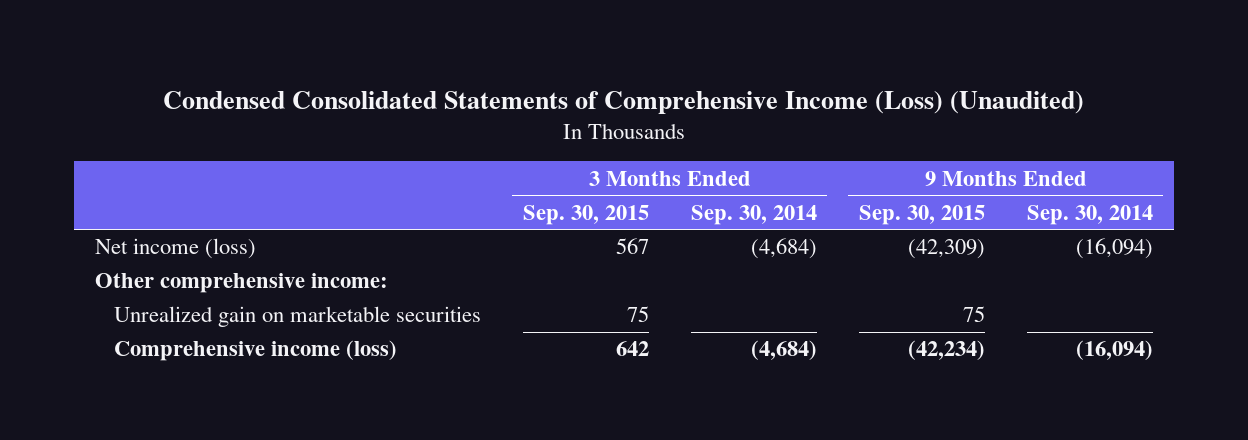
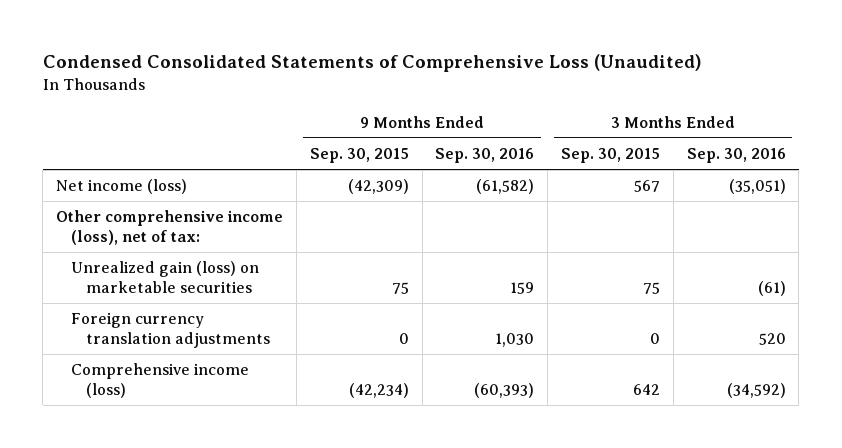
- Condensed Consolidated Statements of Comprehensive Income (Loss) (Unaudited)
+ Condensed Consolidated Statements of Comprehensive Loss (Unaudited)
- | 3 Months Ended Sep. 30, 2015 | 3 Months Ended Sep. 30, 2014 | 9 Months Ended Sep. 30, 2015 | 9 Months Ended Sep. 30, 2014
+ | 9 Months Ended Sep. 30, 2015 | 9 Months Ended Sep. 30, 2016 | 3 Months Ended Sep. 30, 2015 | 3 Months Ended Sep. 30, 2016
- Other comprehensive income:
- Unrealized gain on marketable securities | 75 | | 75 |
+ Other comprehensive income (loss), net of tax:
+ Unrealized gain (loss) on marketable securities | 75 | 159 | 75 | (61)
+ Foreign currency translation adjustments | 0 | 1,030 | 0 | 520

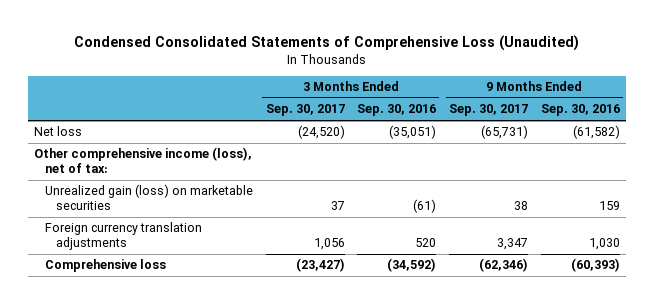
- | 9 Months Ended Sep. 30, 2015 | 9 Months Ended Sep. 30, 2016 | 3 Months Ended Sep. 30, 2015 | 3 Months Ended Sep. 30, 2016
+ | 3 Months Ended Sep. 30, 2017 | 3 Months Ended Sep. 30, 2016 | 9 Months Ended Sep. 30, 2017 | 9 Months Ended Sep. 30, 2016
- Net income (loss) | (42,309) | (61,582) | 567 | (35,051)
+ Net loss | (24,520) | (35,051) | (65,731) | (61,582)
- Comprehensive income (loss) | (42,234) | (60,393) | 642 | (34,592)
+ Comprehensive loss | (23,427) | (34,592) | (62,346) | (60,393)

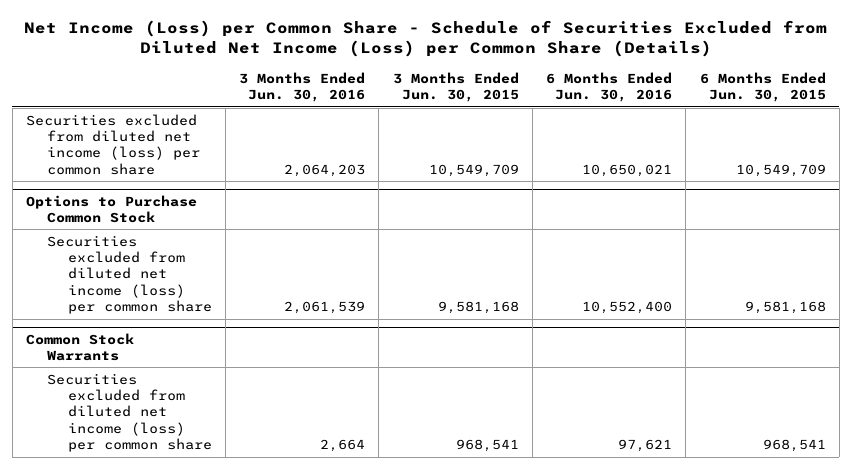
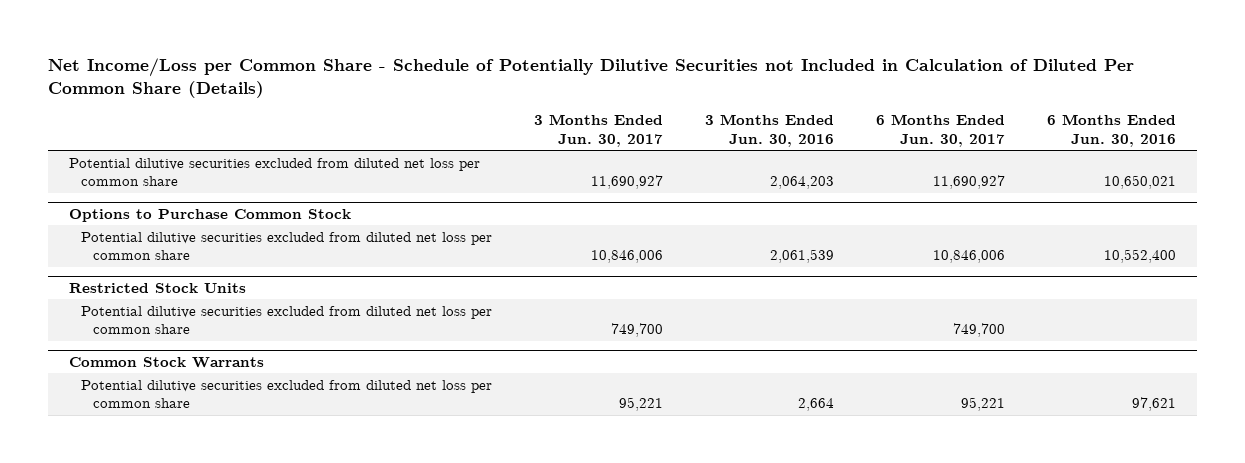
- Net Income (Loss) per Common Share - Schedule of Securities Excluded from Diluted Net Income (Loss) per Common Share (Details)
+ Net Income/Loss per Common Share - Schedule of Potentially Dilutive Securities not Included in Calculation of Diluted Per Common Share (Details)
- | 3 Months Ended Jun. 30, 2016 | 3 Months Ended Jun. 30, 2015 | 6 Months Ended Jun. 30, 2016 | 6 Months Ended Jun. 30, 2015
+ | 3 Months Ended Jun. 30, 2017 | 3 Months Ended Jun. 30, 2016 | 6 Months Ended Jun. 30, 2017 | 6 Months Ended Jun. 30, 2016
- Securities excluded from diluted net income (loss) per common share | 2,064,203 | 10,549,709 | 10,650,021 | 10,549,709
+ Potential dilutive securities excluded from diluted net loss per common share | 11,690,927 | 2,064,203 | 11,690,927 | 10,650,021
@ Options to Purchase Common Stock
- Securities excluded from diluted net income (loss) per common share | 2,061,539 | 9,581,168 | 10,552,400 | 9,581,168
+ Potential dilutive securities excluded from diluted net loss per common share | 10,846,006 | 2,061,539 | 10,846,006 | 10,552,400
+ Restricted Stock Units
+ Potential dilutive securities excluded from diluted net loss per common share | 749,700 | | 749,700 |
@ Common Stock Warrants
- Securities excluded from diluted net income (loss) per common share | 2,664 | 968,541 | 97,621 | 968,541
+ Potential dilutive securities excluded from diluted net loss per common share | 95,221 | 2,664 | 95,221 | 97,621

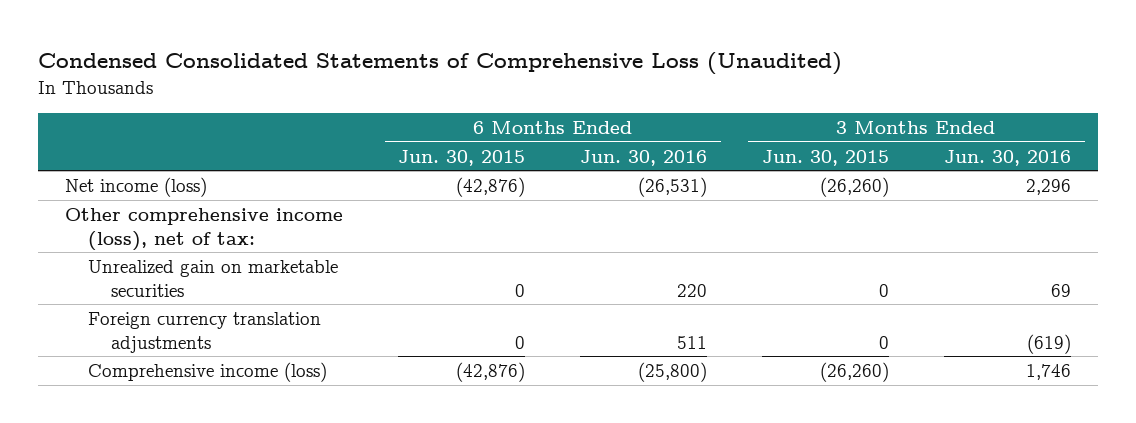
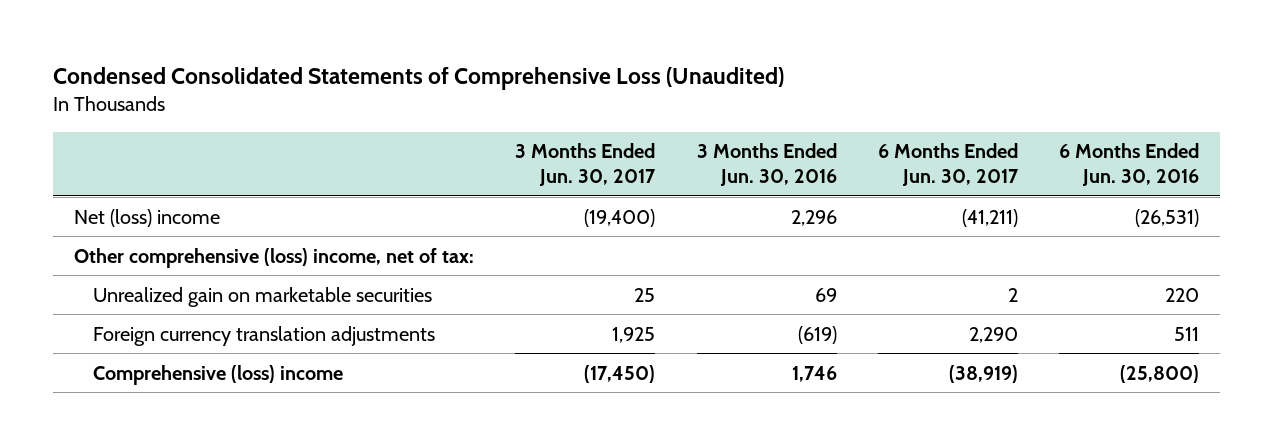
- | 6 Months Ended Jun. 30, 2015 | 6 Months Ended Jun. 30, 2016 | 3 Months Ended Jun. 30, 2015 | 3 Months Ended Jun. 30, 2016
+ | 3 Months Ended Jun. 30, 2017 | 3 Months Ended Jun. 30, 2016 | 6 Months Ended Jun. 30, 2017 | 6 Months Ended Jun. 30, 2016
- Net income (loss) | (42,876) | (26,531) | (26,260) | 2,296
- Other comprehensive income (loss), net of tax:
+ Net (loss) income | (19,400) | 2,296 | (41,211) | (26,531)
+ Other comprehensive (loss) income, net of tax:
- Comprehensive income (loss) | (42,876) | (25,800) | (26,260) | 1,746
+ Comprehensive (loss) income | (17,450) | 1,746 | (38,919) | (25,800)

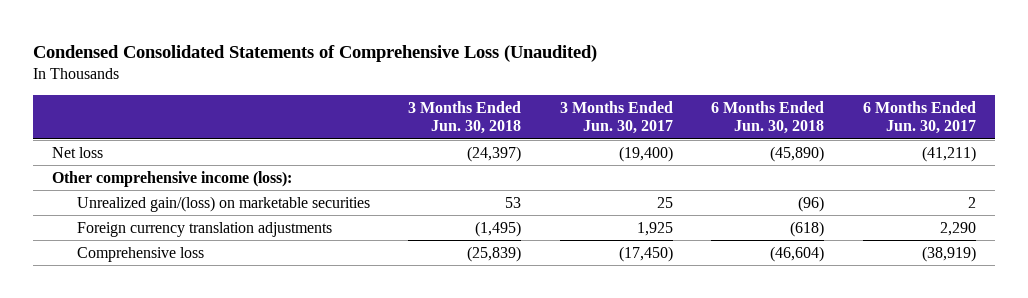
- | 3 Months Ended Jun. 30, 2017 | 3 Months Ended Jun. 30, 2016 | 6 Months Ended Jun. 30, 2017 | 6 Months Ended Jun. 30, 2016
+ | 3 Months Ended Jun. 30, 2018 | 3 Months Ended Jun. 30, 2017 | 6 Months Ended Jun. 30, 2018 | 6 Months Ended Jun. 30, 2017
- Net (loss) income | (19,400) | 2,296 | (41,211) | (26,531)
- Other comprehensive (loss) income, net of tax:
- Unrealized gain on marketable securities | 25 | 69 | 2 | 220
+ Net loss | (24,397) | (19,400) | (45,890) | (41,211)
+ Other comprehensive income (loss):
+ Unrealized gain/(loss) on marketable securities | 53 | 25 | (96) | 2
- Comprehensive (loss) income | (17,450) | 1,746 | (38,919) | (25,800)
+ Comprehensive loss | (25,839) | (17,450) | (46,604) | (38,919)

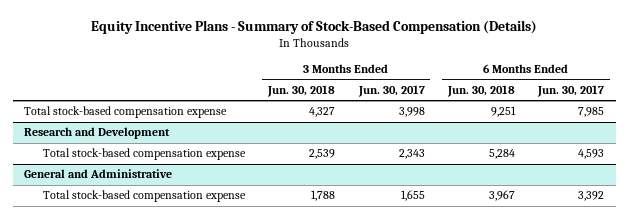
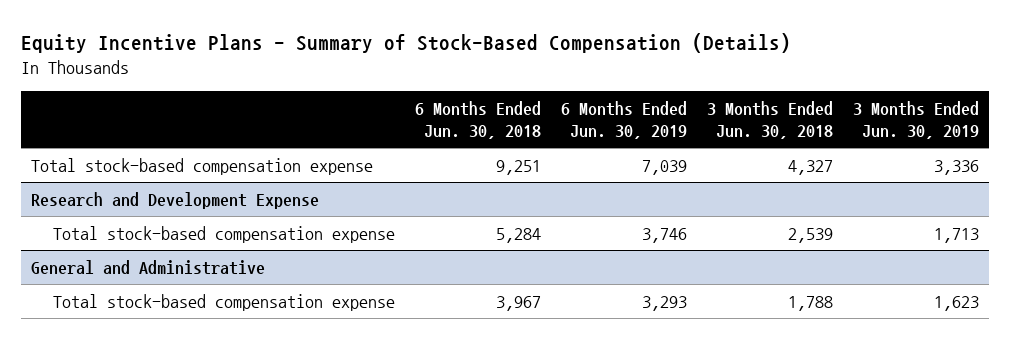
- | 3 Months Ended Jun. 30, 2018 | 3 Months Ended Jun. 30, 2017 | 6 Months Ended Jun. 30, 2018 | 6 Months Ended Jun. 30, 2017
+ | 6 Months Ended Jun. 30, 2018 | 6 Months Ended Jun. 30, 2019 | 3 Months Ended Jun. 30, 2018 | 3 Months Ended Jun. 30, 2019
- Research and Development
+ Research and Development Expense

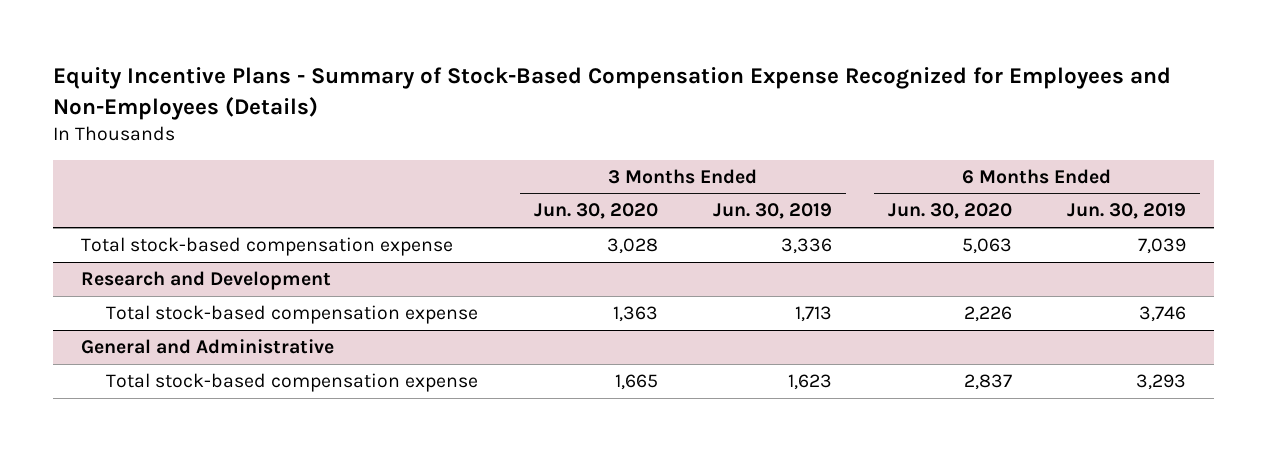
- Equity Incentive Plans - Summary of Stock-Based Compensation (Details)
+ Equity Incentive Plans - Summary of Stock-Based Compensation Expense Recognized for Employees and Non-Employees (Details)
- | 6 Months Ended Jun. 30, 2018 | 6 Months Ended Jun. 30, 2019 | 3 Months Ended Jun. 30, 2018 | 3 Months Ended Jun. 30, 2019
+ | 3 Months Ended Jun. 30, 2020 | 3 Months Ended Jun. 30, 2019 | 6 Months Ended Jun. 30, 2020 | 6 Months Ended Jun. 30, 2019
- Research and Development Expense
+ Research and Development

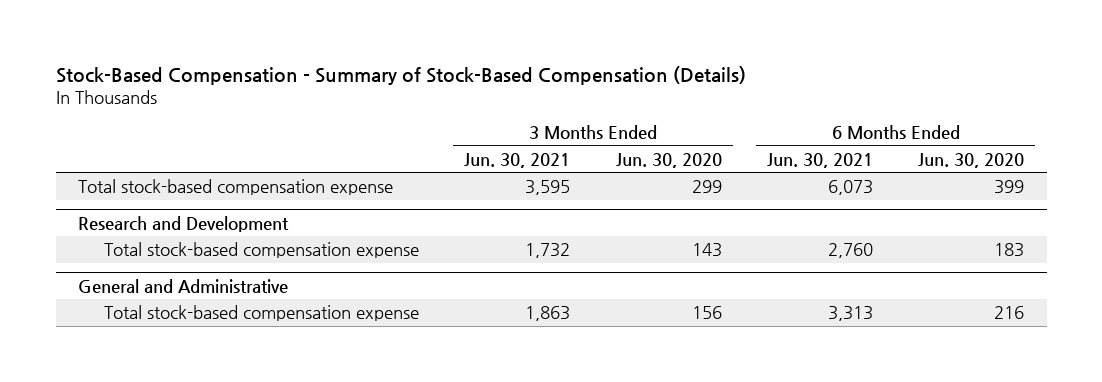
- Equity Incentive Plans - Summary of Stock-Based Compensation Expense Recognized for Employees and Non-Employees (Details)
+ Stock-Based Compensation - Summary of Stock-Based Compensation (Details)
- | 3 Months Ended Jun. 30, 2020 | 3 Months Ended Jun. 30, 2019 | 6 Months Ended Jun. 30, 2020 | 6 Months Ended Jun. 30, 2019
+ | 3 Months Ended Jun. 30, 2021 | 3 Months Ended Jun. 30, 2020 | 6 Months Ended Jun. 30, 2021 | 6 Months Ended Jun. 30, 2020
- Total stock-based compensation expense | 3,028 | 3,336 | 5,063 | 7,039
+ Total stock-based compensation expense | 3,595 | 299 | 6,073 | 399
@ Research and Development
- Total stock-based compensation expense | 1,363 | 1,713 | 2,226 | 3,746
+ Total stock-based compensation expense | 1,732 | 143 | 2,760 | 183
@ General and Administrative
- Total stock-based compensation expense | 1,665 | 1,623 | 2,837 | 3,293
+ Total stock-based compensation expense | 1,863 | 156 | 3,313 | 216

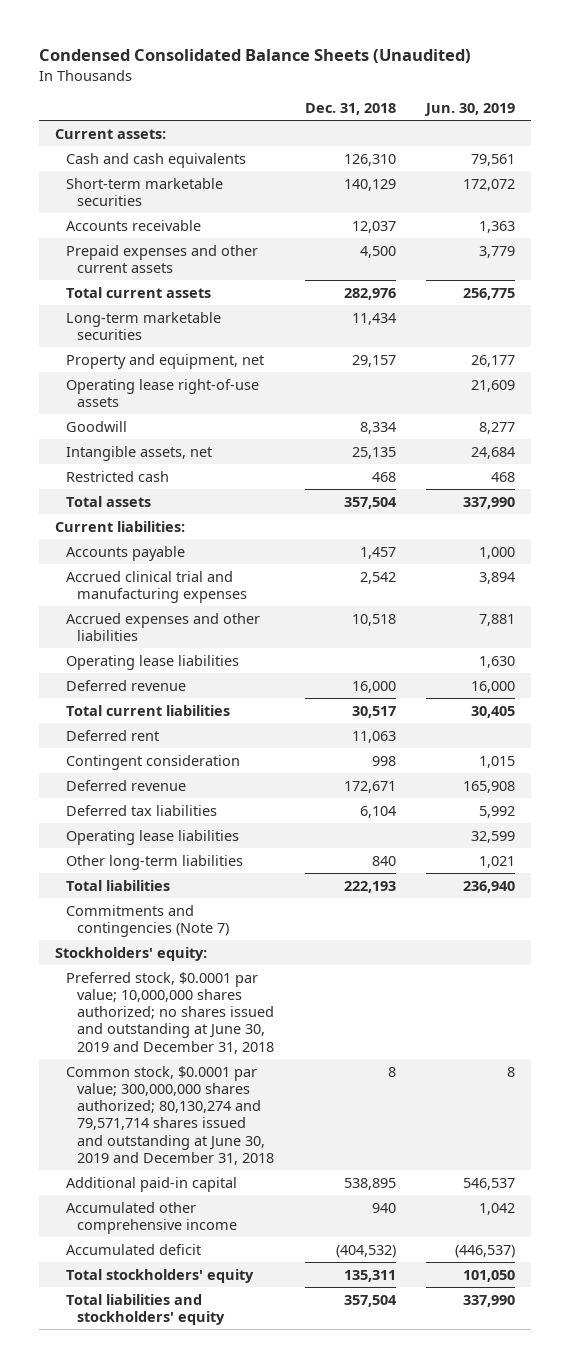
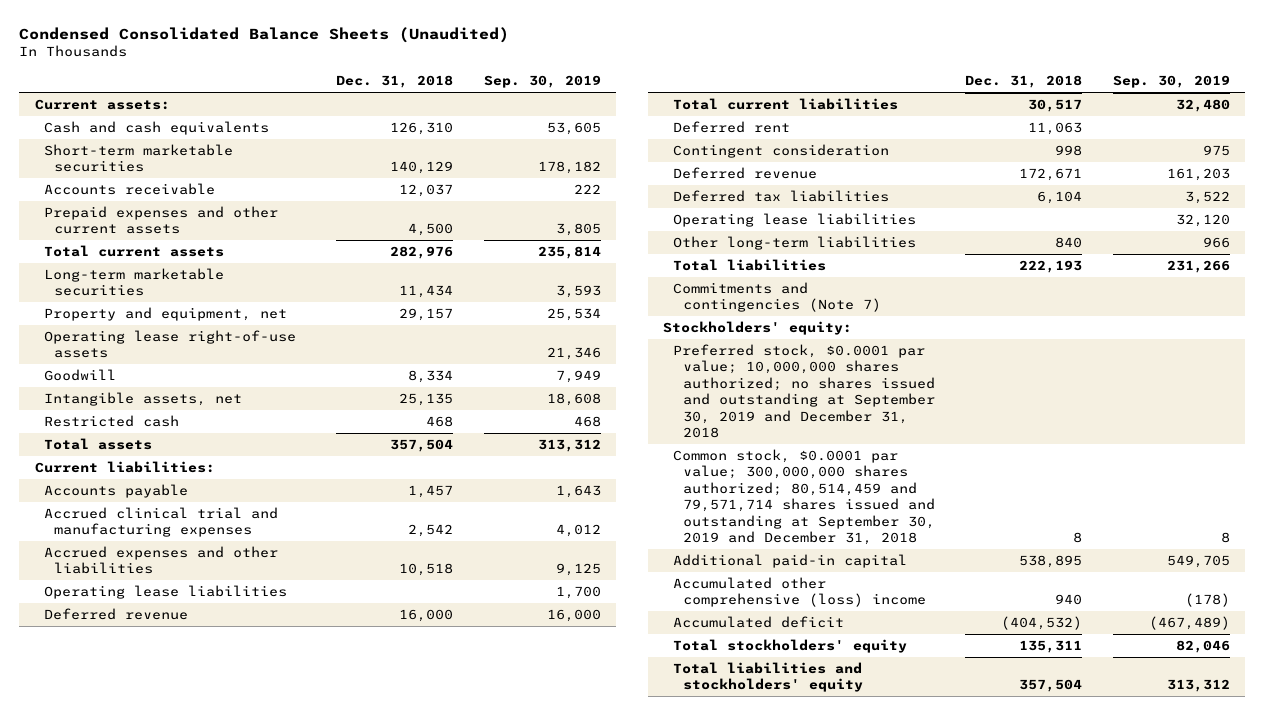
- | Dec. 31, 2018 | Jun. 30, 2019
+ | Dec. 31, 2018 | Sep. 30, 2019
- Preferred stock, $0.0001 par value; 10,000,000 shares authorized; no shares issued and outstanding at June 30, 2019 and December 31, 2018
- Common stock, $0.0001 par value; 300,000,000 shares authorized; 80,130,274 and 79,571,714 shares issued and outstanding at June 30, 2019 and December 31, 2018 | 8 | 8
+ Preferred stock, $0.0001 par value; 10,000,000 shares authorized; no shares issued and outstanding at September 30, 2019 and December 31, 2018
+ Common stock, $0.0001 par value; 300,000,000 shares authorized; 80,514,459 and 79,571,714 shares issued and outstanding at September 30, 2019 and December 31, 2018 | 8 | 8
- Accumulated other comprehensive income | 940 | 1,042
+ Accumulated other comprehensive (loss) income | 940 | (178)

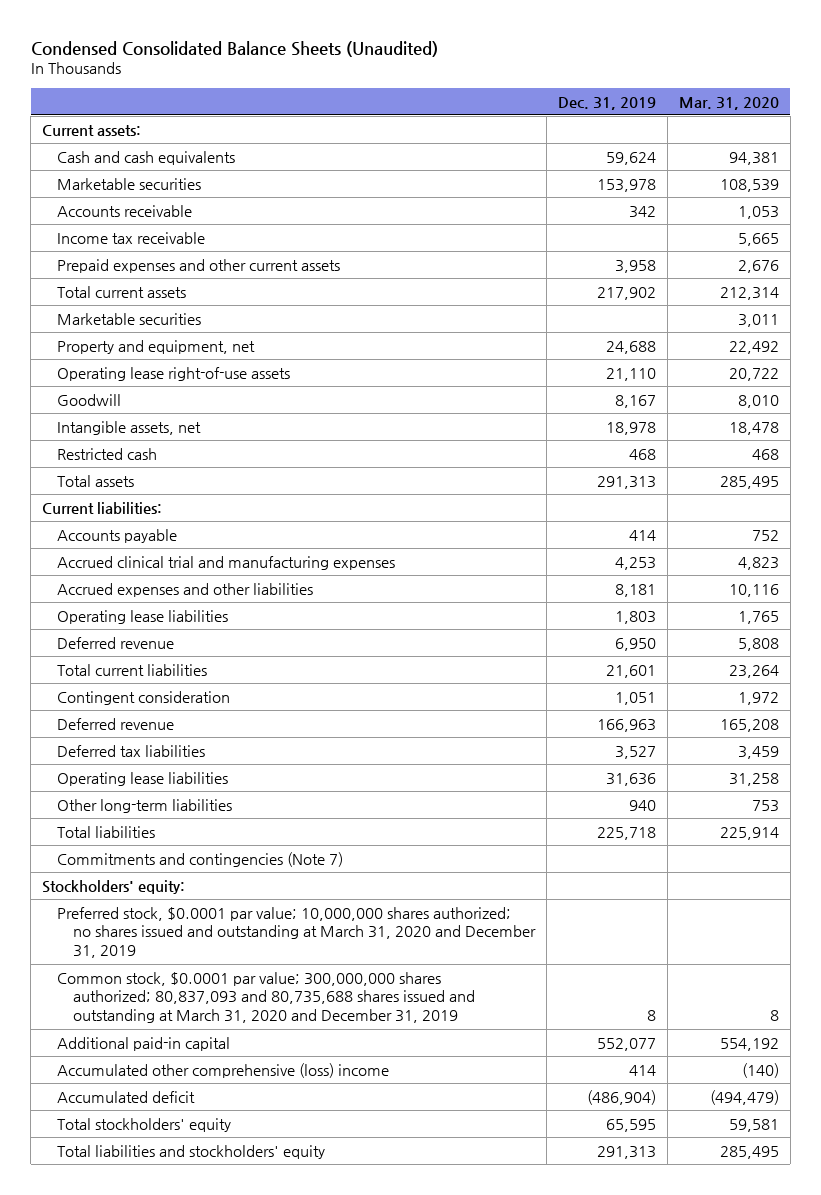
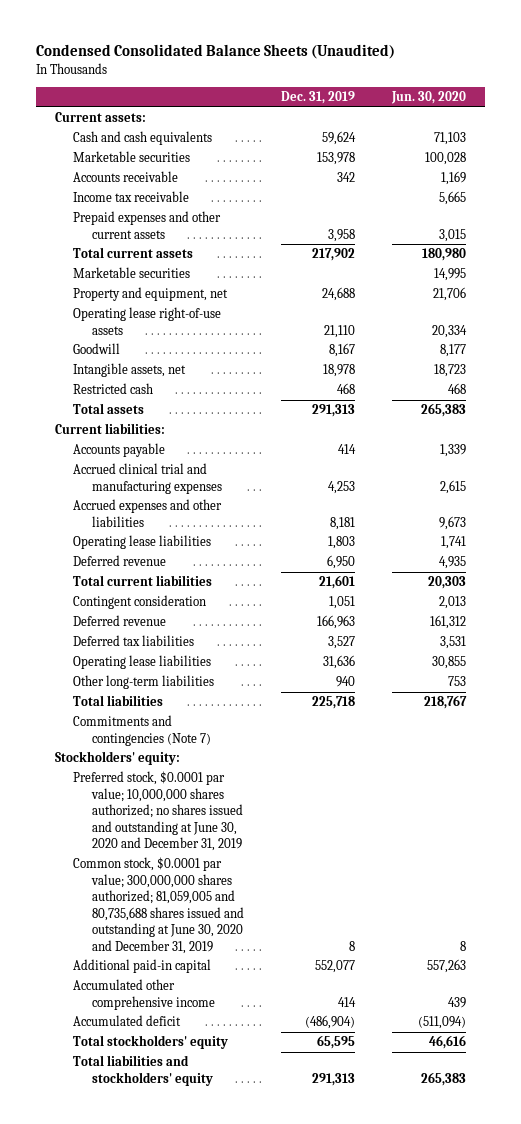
- | Dec. 31, 2019 | Mar. 31, 2020
+ | Dec. 31, 2019 | Jun. 30, 2020
- Preferred stock, $0.0001 par value; 10,000,000 shares authorized; no shares issued and outstanding at March 31, 2020 and December 31, 2019
- Common stock, $0.0001 par value; 300,000,000 shares authorized; 80,837,093 and 80,735,688 shares issued and outstanding at March 31, 2020 and December 31, 2019 | 8 | 8
+ Preferred stock, $0.0001 par value; 10,000,000 shares authorized; no shares issued and outstanding at June 30, 2020 and December 31, 2019
+ Common stock, $0.0001 par value; 300,000,000 shares authorized; 81,059,005 and 80,735,688 shares issued and outstanding at June 30, 2020 and December 31, 2019 | 8 | 8
- Accumulated other comprehensive (loss) income | 414 | (140)
+ Accumulated other comprehensive income | 414 | 439

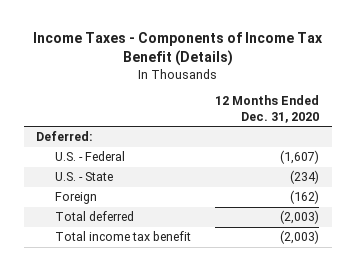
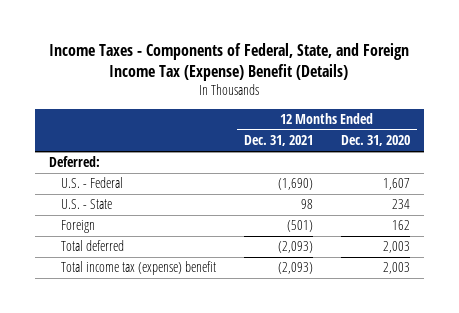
- Income Taxes - Components of Income Tax Benefit (Details)
+ Income Taxes - Components of Federal, State, and Foreign Income Tax (Expense) Benefit (Details)
- | 12 Months Ended Dec. 31, 2020
+ | 12 Months Ended Dec. 31, 2021 | 12 Months Ended Dec. 31, 2020
- U.S. - Federal | (1,607)
- U.S. - State | (234)
- Foreign | (162)
- Total deferred | (2,003)
- Total income tax benefit | (2,003)
+ U.S. - Federal | (1,690) | 1,607
+ U.S. - State | 98 | 234
+ Foreign | (501) | 162
+ Total deferred | (2,093) | 2,003
+ Total income tax (expense) benefit | (2,093) | 2,003

